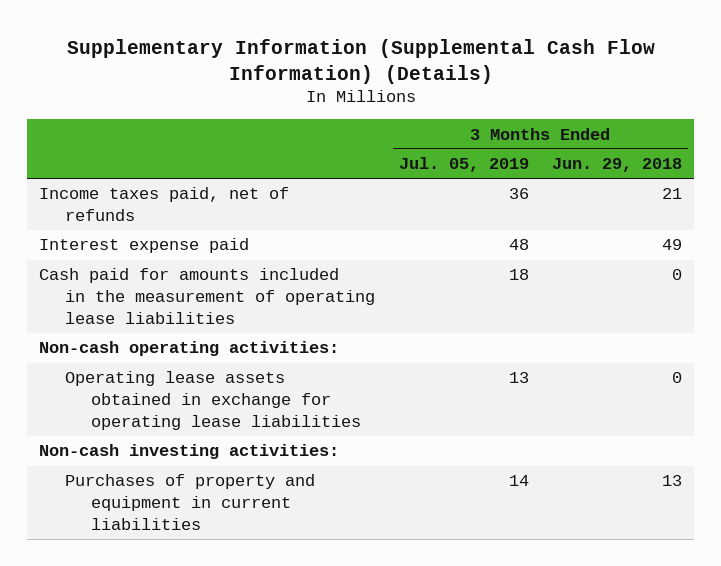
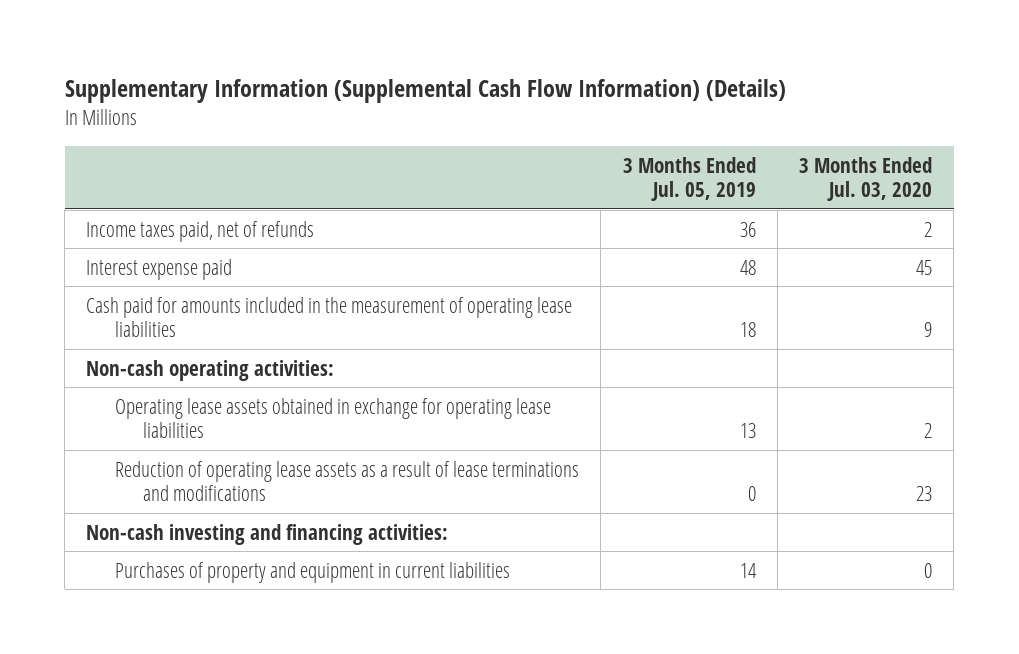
- | 3 Months Ended Jul. 05, 2019 | 3 Months Ended Jun. 29, 2018
+ | 3 Months Ended Jul. 05, 2019 | 3 Months Ended Jul. 03, 2020
- Non-cash investing activities:
+ Reduction of operating lease assets as a result of lease terminations and modifications | 0 | 23
+ Non-cash investing and financing activities:

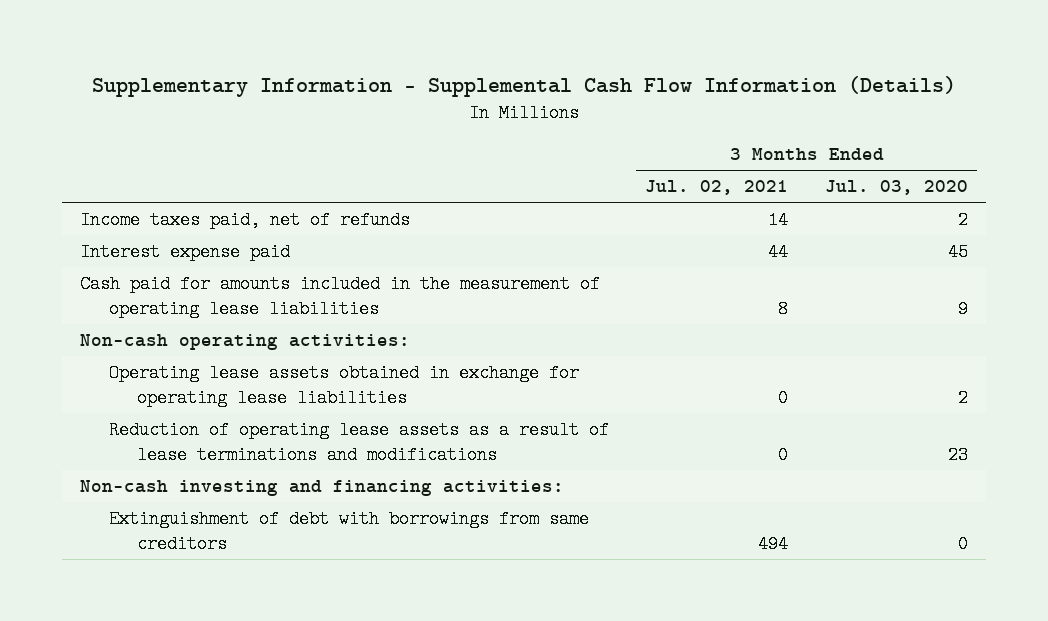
- Supplementary Information (Supplemental Cash Flow Information) (Details)
+ Supplementary Information - Supplemental Cash Flow Information (Details)
- | 3 Months Ended Jul. 05, 2019 | 3 Months Ended Jul. 03, 2020
+ | 3 Months Ended Jul. 02, 2021 | 3 Months Ended Jul. 03, 2020
- Purchases of property and equipment in current liabilities | 14 | 0
+ Extinguishment of debt with borrowings from same creditors | 494 | 0

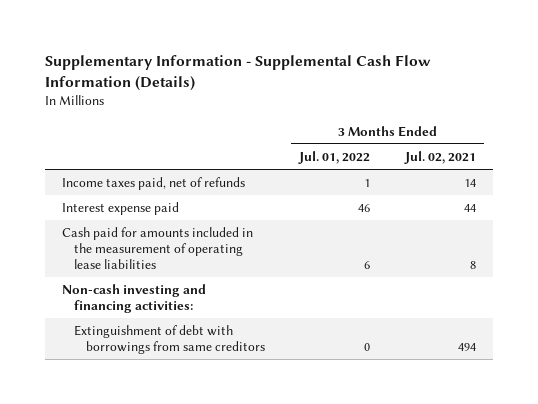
- | 3 Months Ended Jul. 02, 2021 | 3 Months Ended Jul. 03, 2020
+ | 3 Months Ended Jul. 01, 2022 | 3 Months Ended Jul. 02, 2021
- Non-cash operating activities:
- Operating lease assets obtained in exchange for operating lease liabilities | 0 | 2
- Reduction of operating lease assets as a result of lease terminations and modifications | 0 | 23

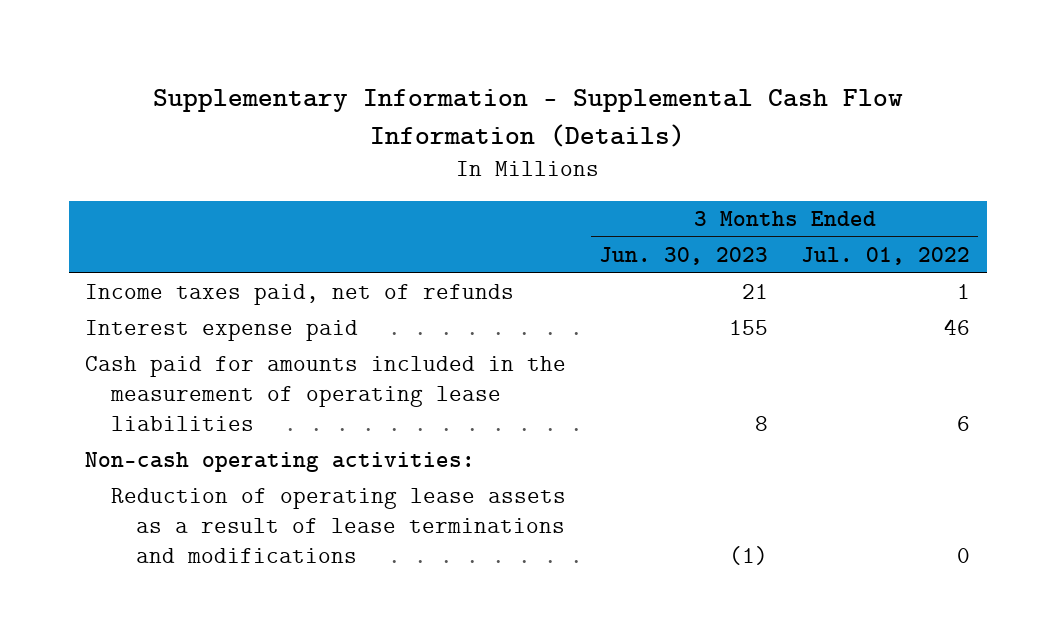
- | 3 Months Ended Jul. 01, 2022 | 3 Months Ended Jul. 02, 2021
+ | 3 Months Ended Jun. 30, 2023 | 3 Months Ended Jul. 01, 2022
- Non-cash investing and financing activities:
- Extinguishment of debt with borrowings from same creditors | 0 | 494
+ Non-cash operating activities:
+ Reduction of operating lease assets as a result of lease terminations and modifications | (1) | 0

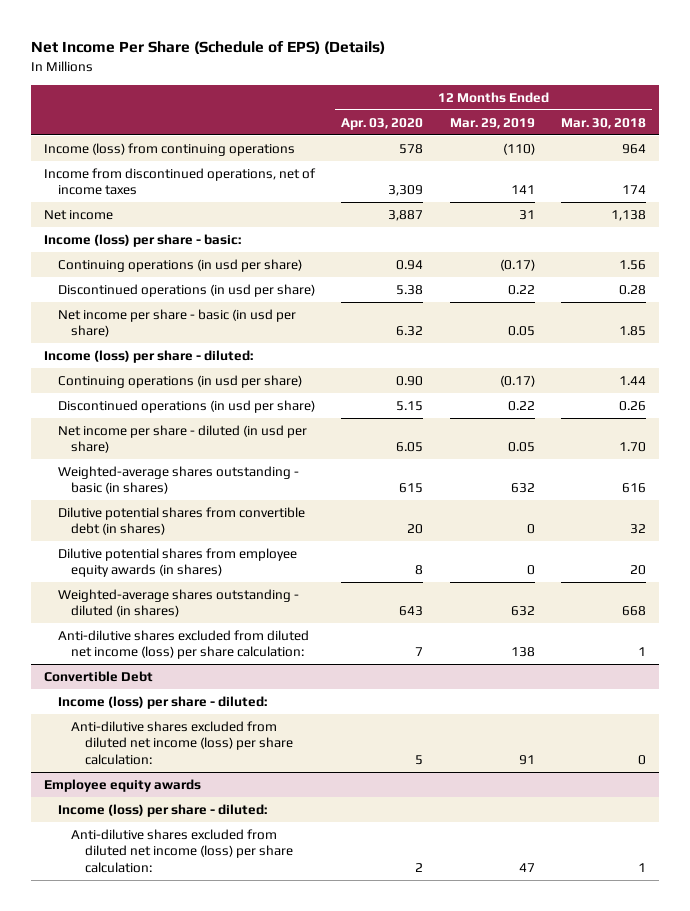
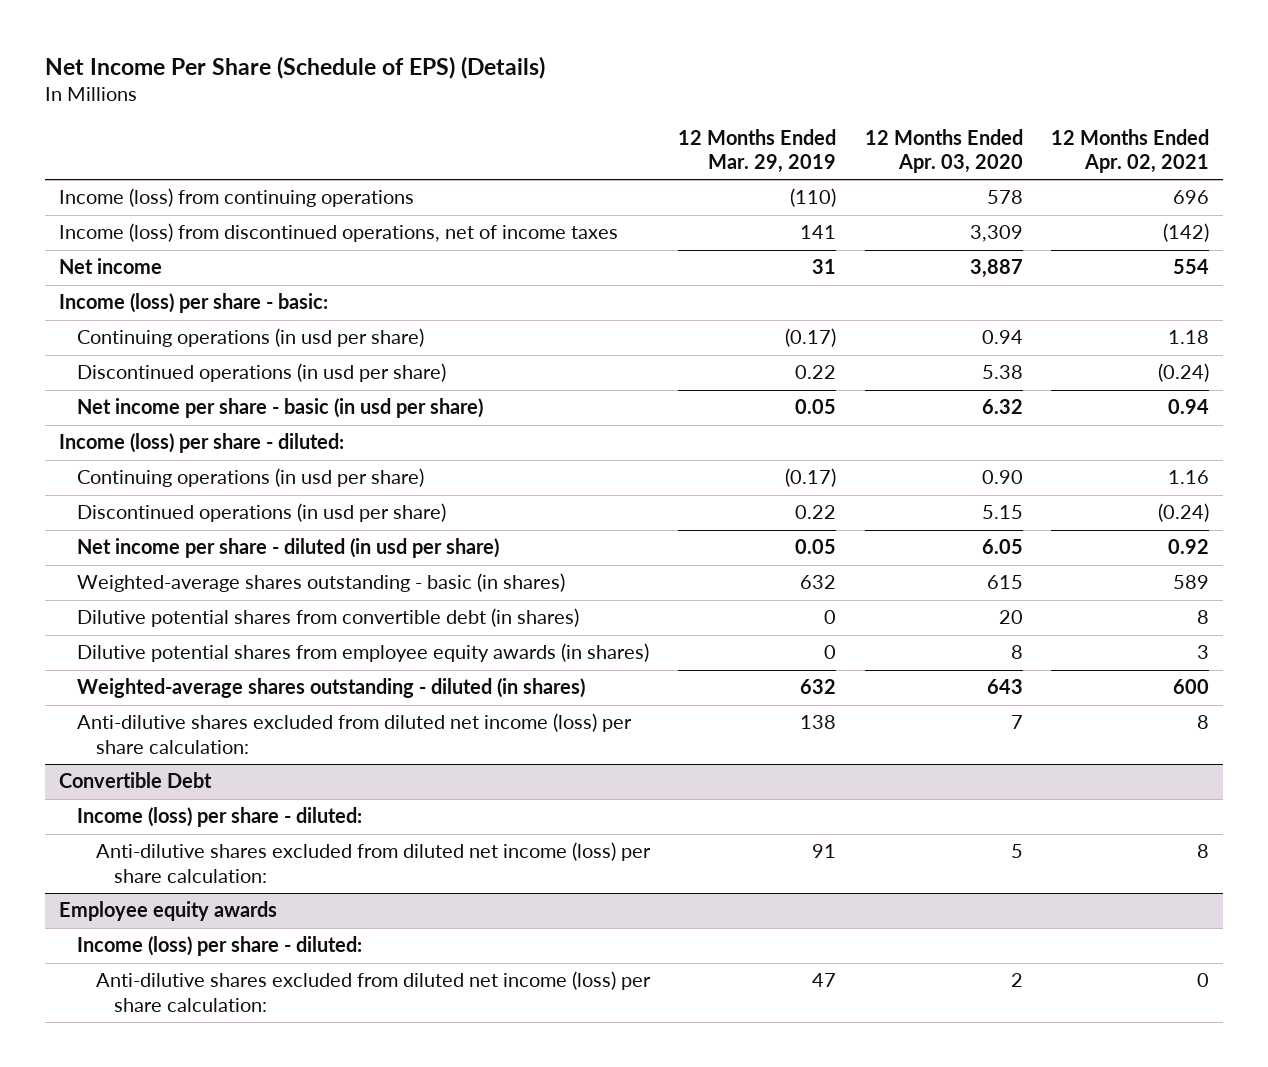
- | 12 Months Ended Apr. 03, 2020 | 12 Months Ended Mar. 29, 2019 | 12 Months Ended Mar. 30, 2018
+ | 12 Months Ended Mar. 29, 2019 | 12 Months Ended Apr. 03, 2020 | 12 Months Ended Apr. 02, 2021
- Income from discontinued operations, net of income taxes | 3,309 | 141 | 174
+ Income (loss) from discontinued operations, net of income taxes | 141 | 3,309 | (142)

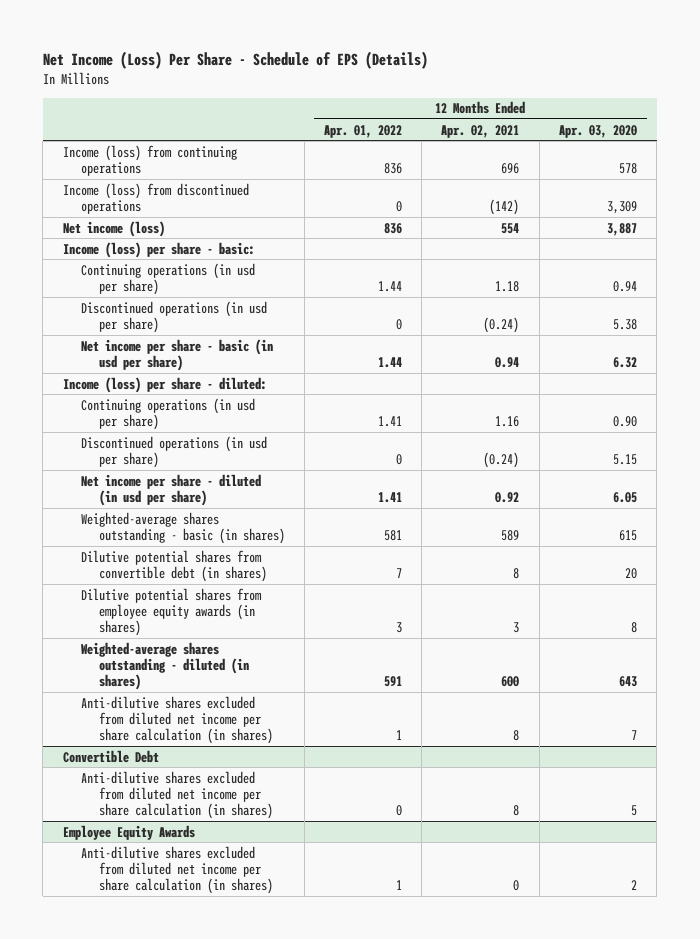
- Net Income Per Share (Schedule of EPS) (Details)
+ Net Income (Loss) Per Share - Schedule of EPS (Details)
- | 12 Months Ended Mar. 29, 2019 | 12 Months Ended Apr. 03, 2020 | 12 Months Ended Apr. 02, 2021
+ | 12 Months Ended Apr. 01, 2022 | 12 Months Ended Apr. 02, 2021 | 12 Months Ended Apr. 03, 2020
- Income (loss) from discontinued operations, net of income taxes | 141 | 3,309 | (142)
- Net income | 31 | 3,887 | 554
+ Income (loss) from discontinued operations | 0 | (142) | 3,309
+ Net income (loss) | 836 | 554 | 3,887
- Anti-dilutive shares excluded from diluted net income (loss) per share calculation: | 138 | 7 | 8
+ Anti-dilutive shares excluded from diluted net income per share calculation (in shares) | 1 | 8 | 7
@ Convertible Debt
- Income (loss) per share - diluted:
- Anti-dilutive shares excluded from diluted net income (loss) per share calculation: | 91 | 5 | 8
- Employee equity awards
- Income (loss) per share - diluted:
- Anti-dilutive shares excluded from diluted net income (loss) per share calculation: | 47 | 2 | 0
@ Convertible Debt
+ Anti-dilutive shares excluded from diluted net income per share calculation (in shares) | 0 | 8 | 5
+ Employee Equity Awards
+ Anti-dilutive shares excluded from diluted net income per share calculation (in shares) | 1 | 0 | 2

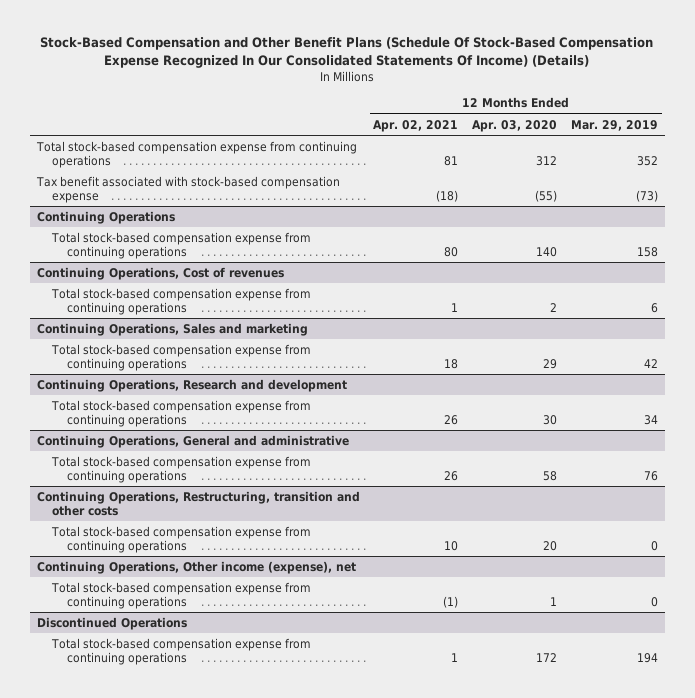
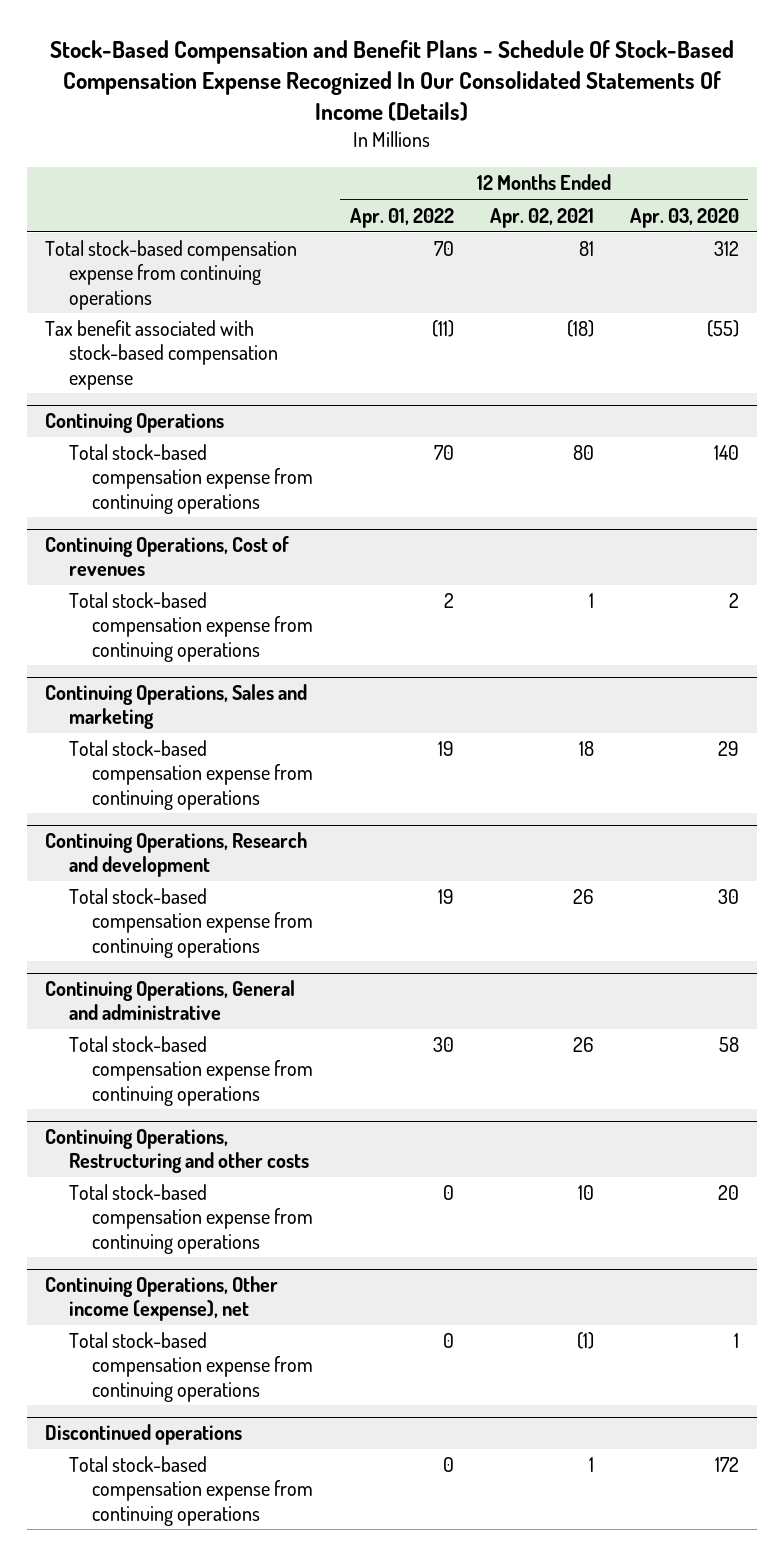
- Stock-Based Compensation and Other Benefit Plans (Schedule Of Stock-Based Compensation Expense Recognized In Our Consolidated Statements Of Income) (Details)
+ Stock-Based Compensation and Benefit Plans - Schedule Of Stock-Based Compensation Expense Recognized In Our Consolidated Statements Of Income (Details)
- | 12 Months Ended Apr. 02, 2021 | 12 Months Ended Apr. 03, 2020 | 12 Months Ended Mar. 29, 2019
+ | 12 Months Ended Apr. 01, 2022 | 12 Months Ended Apr. 02, 2021 | 12 Months Ended Apr. 03, 2020
- Continuing Operations, Restructuring, transition and other costs
+ Continuing Operations, Restructuring and other costs
- Discontinued Operations
+ Discontinued operations

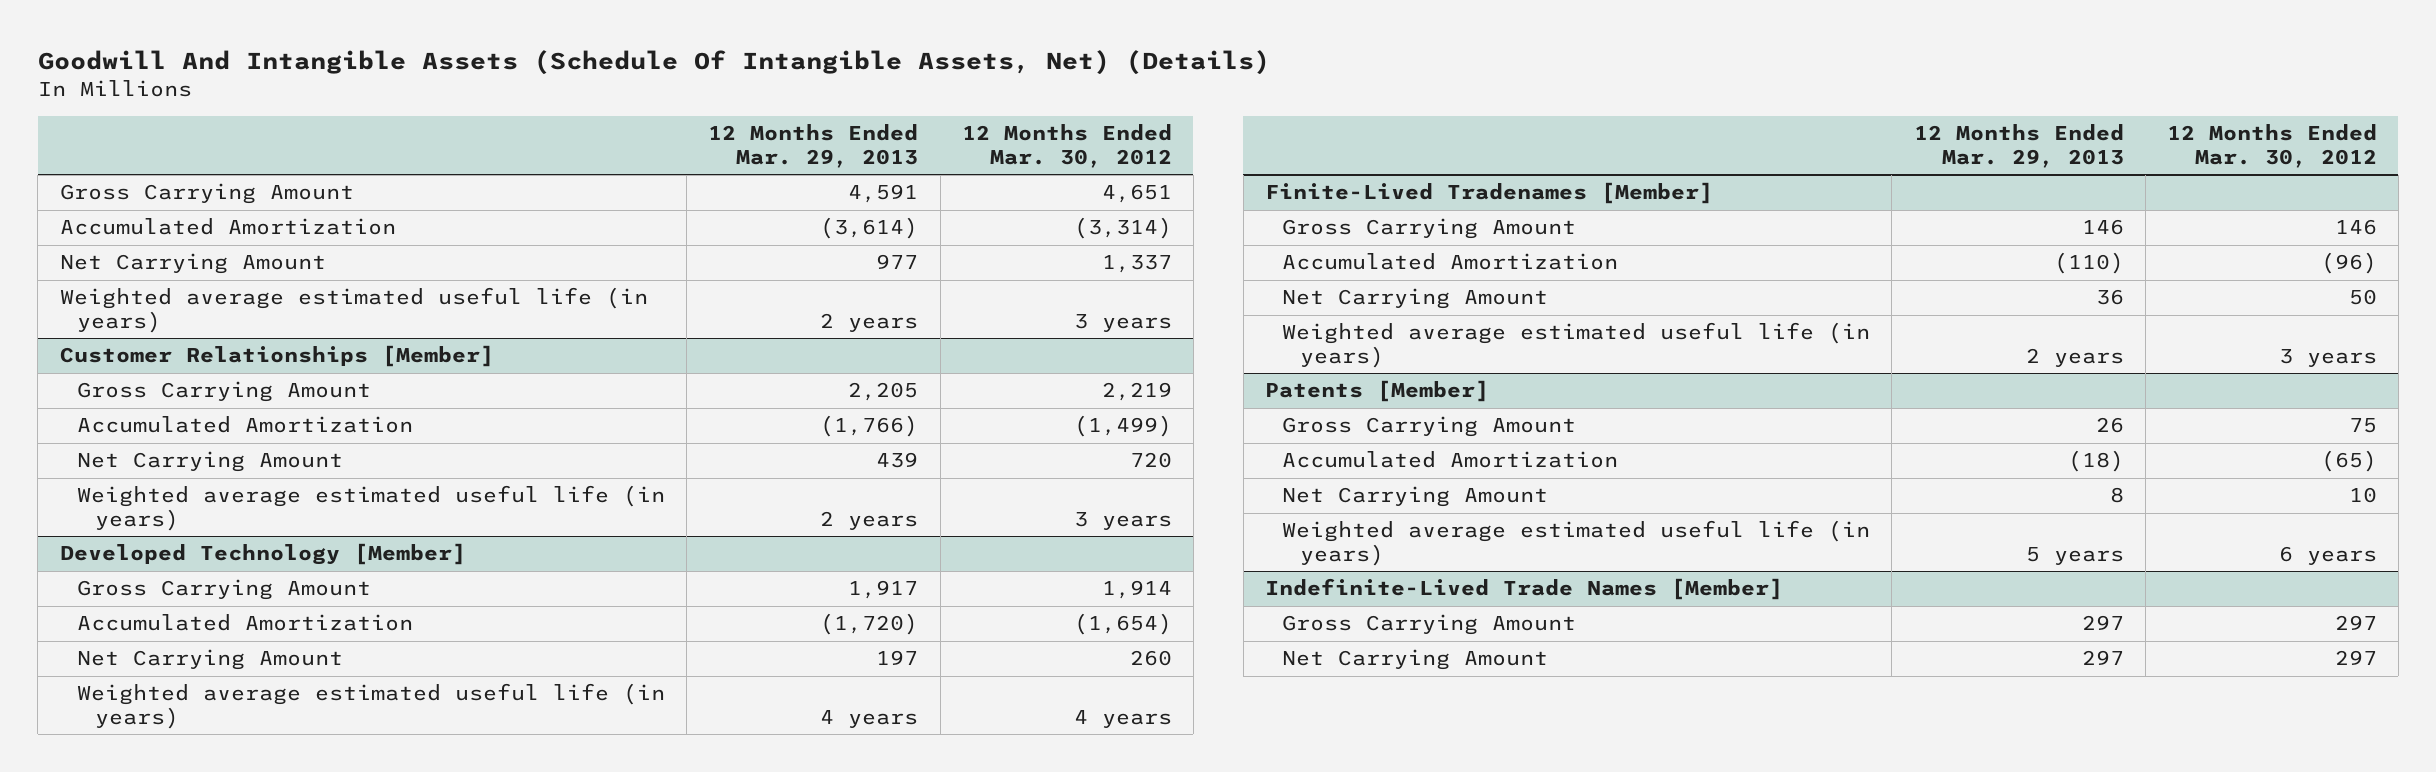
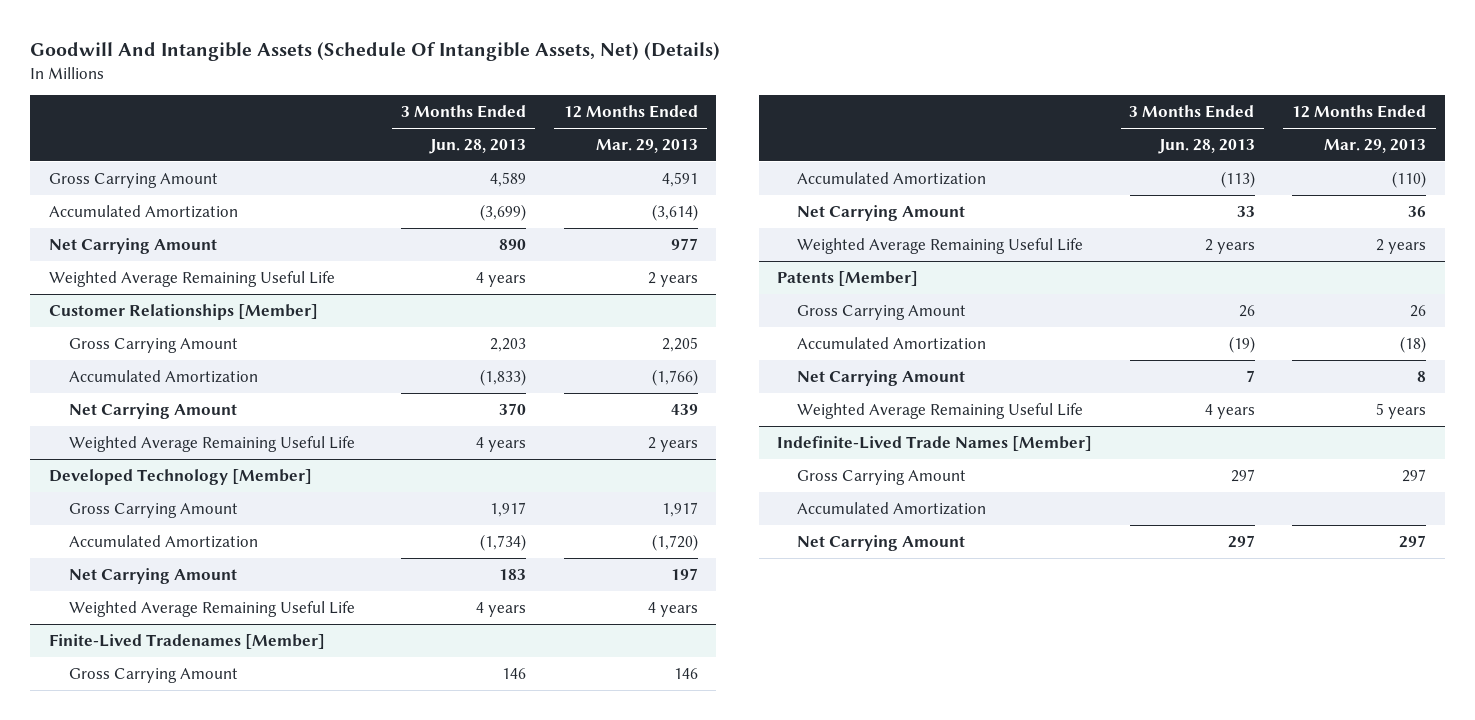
- | 12 Months Ended Mar. 29, 2013 | 12 Months Ended Mar. 30, 2012
+ | 3 Months Ended Jun. 28, 2013 | 12 Months Ended Mar. 29, 2013
- Weighted average estimated useful life (in years) | 2 years | 3 years
+ Weighted Average Remaining Useful Life | 4 years | 2 years
@ Customer Relationships [Member]
- Weighted average estimated useful life (in years) | 2 years | 3 years
+ Weighted Average Remaining Useful Life | 4 years | 2 years
@ Developed Technology [Member]
- Weighted average estimated useful life (in years) | 4 years | 4 years
+ Weighted Average Remaining Useful Life | 4 years | 4 years
@ Finite-Lived Tradenames [Member]
- Weighted average estimated useful life (in years) | 2 years | 3 years
+ Weighted Average Remaining Useful Life | 2 years | 2 years
@ Patents [Member]
- Weighted average estimated useful life (in years) | 5 years | 6 years
+ Weighted Average Remaining Useful Life | 4 years | 5 years
@ Indefinite-Lived Trade Names [Member]
+ Accumulated Amortization

